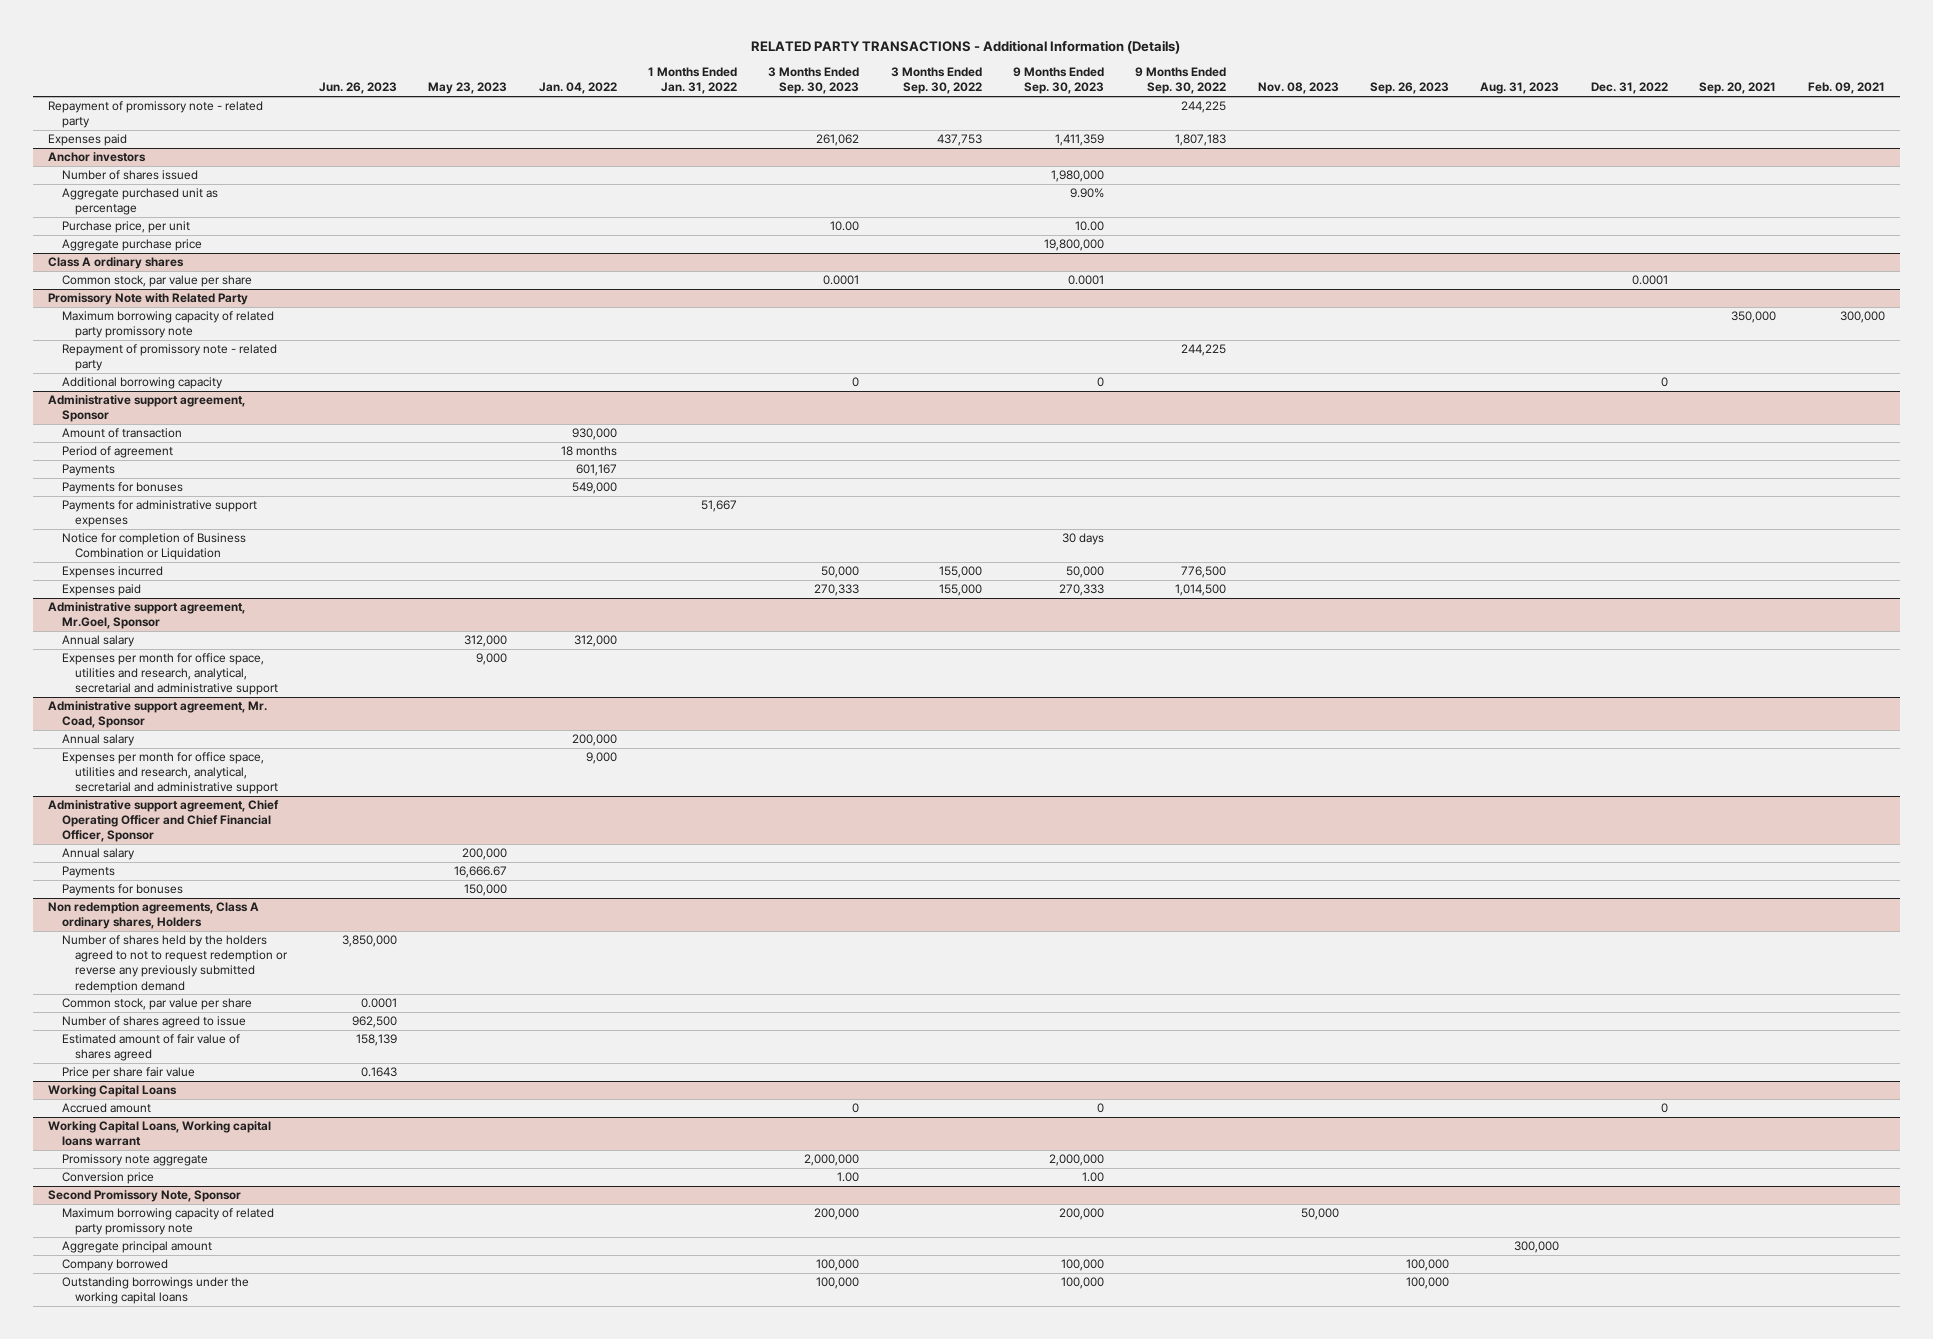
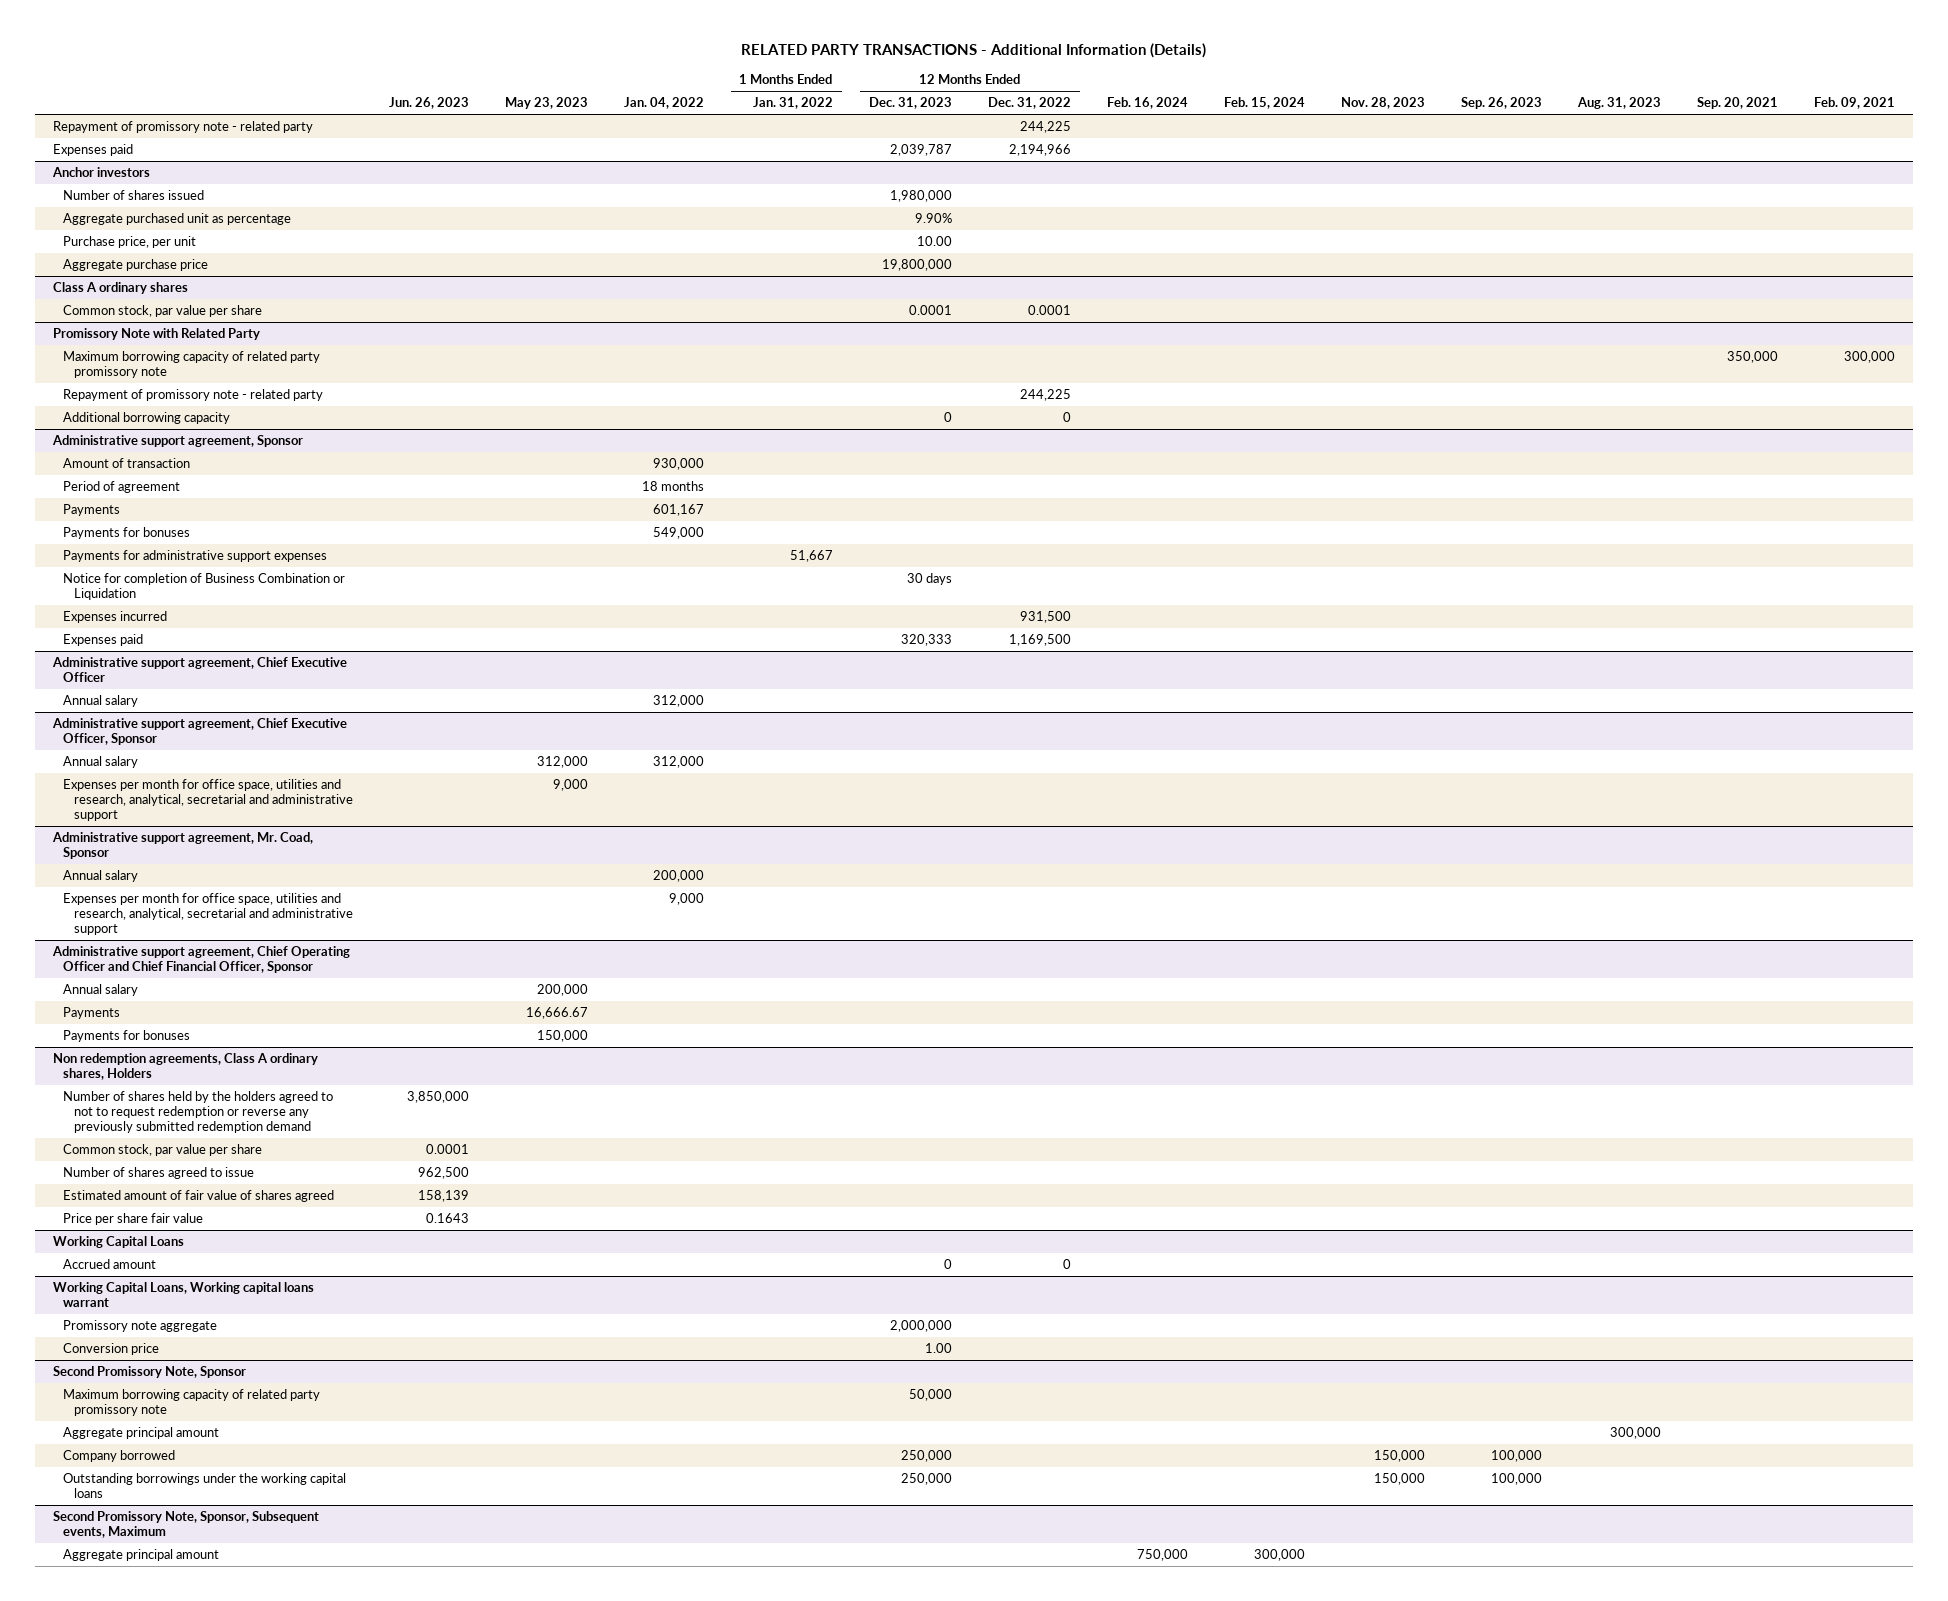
- | Jun. 26, 2023 | May 23, 2023 | Jan. 04, 2022 | 1 Months Ended Jan. 31, 2022 | 3 Months Ended Sep. 30, 2023 | 3 Months Ended Sep. 30, 2022 | 9 Months Ended Sep. 30, 2023 | 9 Months Ended Sep. 30, 2022 | Nov. 08, 2023 | Sep. 26, 2023 | Aug. 31, 2023 | Dec. 31, 2022 | Sep. 20, 2021 | Feb. 09, 2021
+ | Jun. 26, 2023 | May 23, 2023 | Jan. 04, 2022 | 1 Months Ended Jan. 31, 2022 | 12 Months Ended Dec. 31, 2023 | 12 Months Ended Dec. 31, 2022 | Feb. 16, 2024 | Feb. 15, 2024 | Nov. 28, 2023 | Sep. 26, 2023 | Aug. 31, 2023 | Sep. 20, 2021 | Feb. 09, 2021
- Administrative support agreement, Mr.Goel, Sponsor
+ Administrative support agreement, Chief Executive Officer
+ Annual salary | | | 312,000 | | | | | | | | | |
+ Administrative support agreement, Chief Executive Officer, Sponsor
+ Second Promissory Note, Sponsor, Subsequent events, Maximum
+ Aggregate principal amount | | | | | | | 750,000 | 300,000 | | | | |

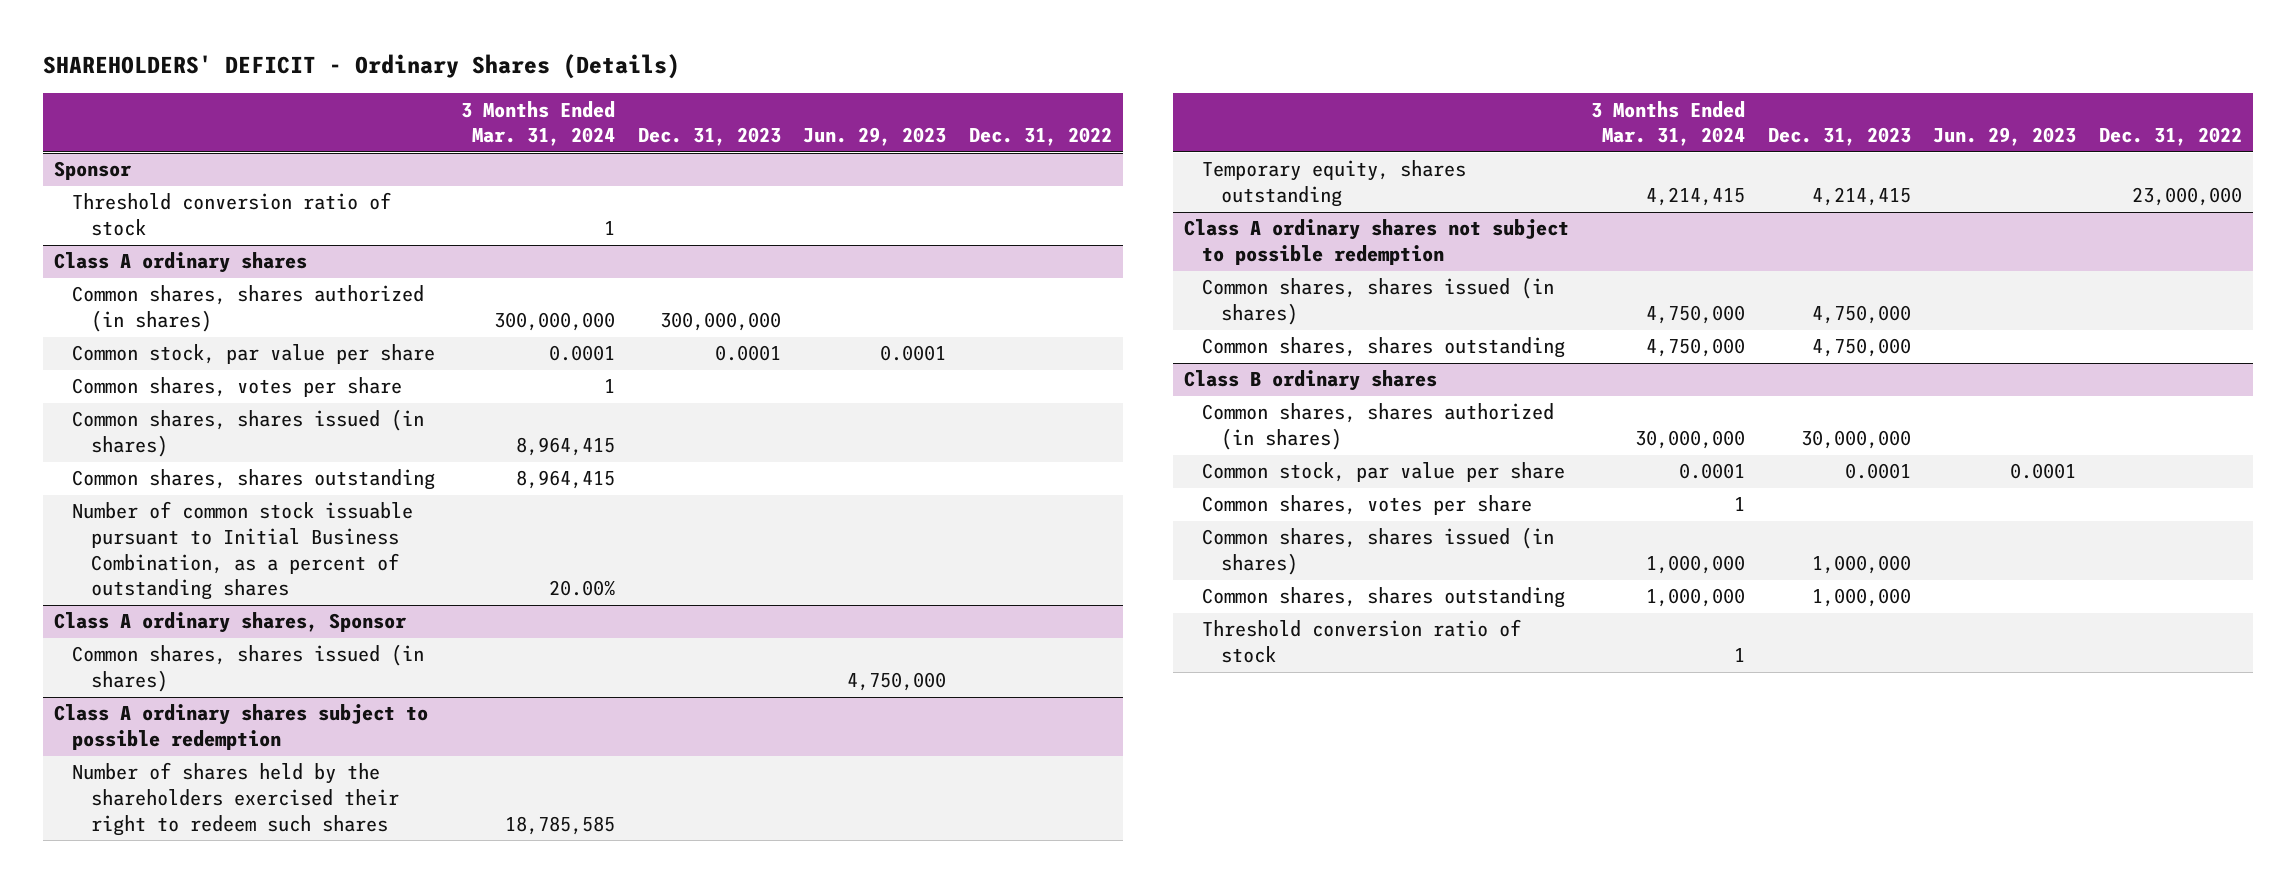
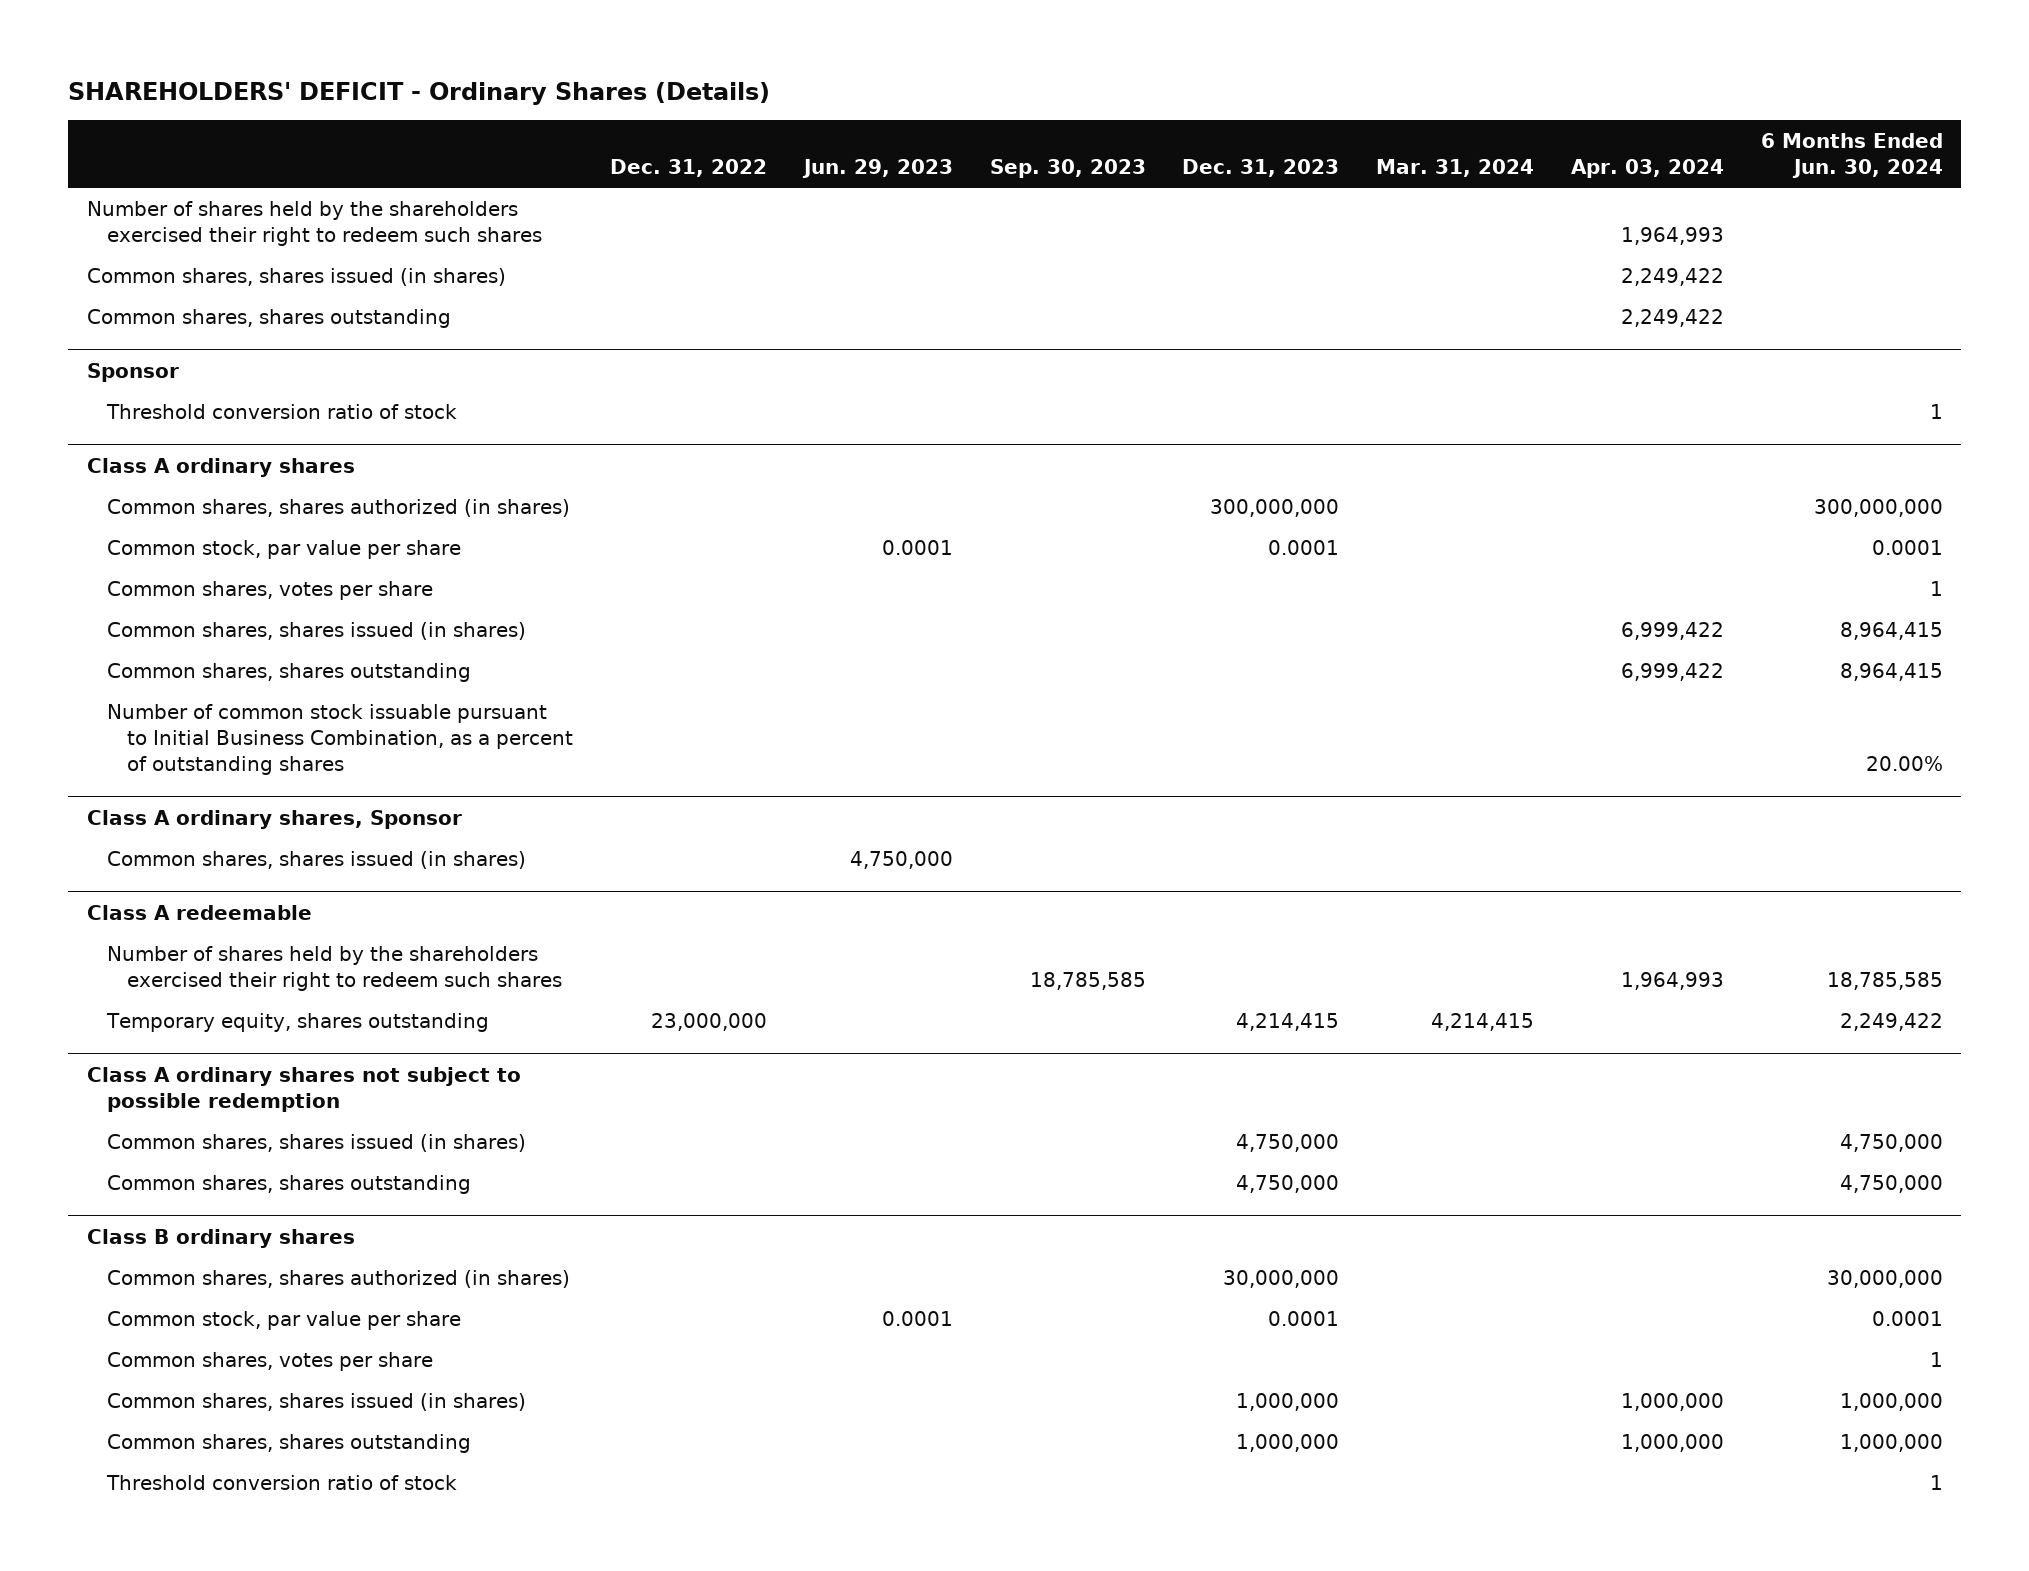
- | 3 Months Ended Mar. 31, 2024 | Dec. 31, 2023 | Jun. 29, 2023 | Dec. 31, 2022
+ | Dec. 31, 2022 | Jun. 29, 2023 | Sep. 30, 2023 | Dec. 31, 2023 | Mar. 31, 2024 | Apr. 03, 2024 | 6 Months Ended Jun. 30, 2024
+ Number of shares held by the shareholders exercised their right to redeem such shares | | | | | | 1,964,993 |
+ Common shares, shares issued (in shares) | | | | | | 2,249,422 |
+ Common shares, shares outstanding | | | | | | 2,249,422 |
- Class A ordinary shares subject to possible redemption
+ Class A redeemable

